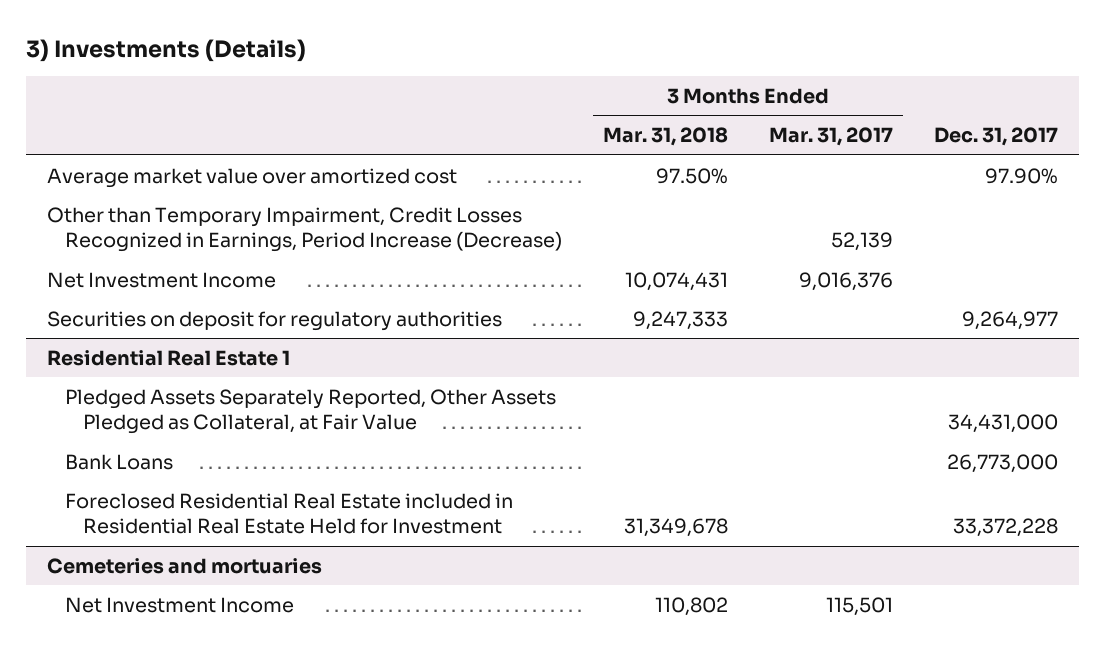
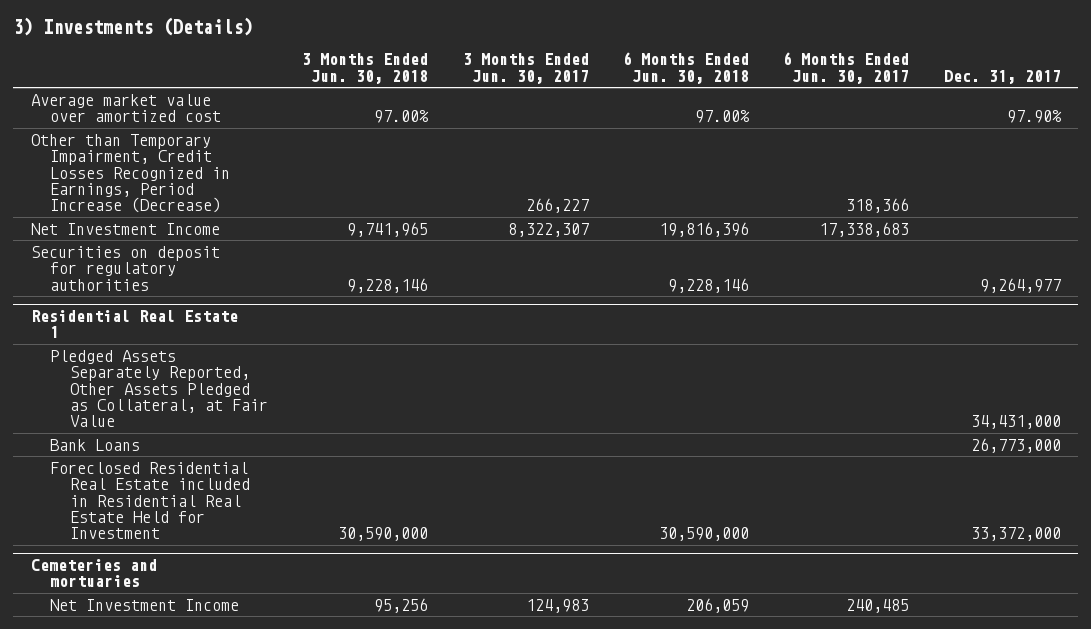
- | 3 Months Ended Mar. 31, 2018 | 3 Months Ended Mar. 31, 2017 | Dec. 31, 2017
+ | 3 Months Ended Jun. 30, 2018 | 3 Months Ended Jun. 30, 2017 | 6 Months Ended Jun. 30, 2018 | 6 Months Ended Jun. 30, 2017 | Dec. 31, 2017
@ Residential Real Estate 1
- Foreclosed Residential Real Estate included in Residential Real Estate Held for Investment | 31,349,678 | | 33,372,228
+ Foreclosed Residential Real Estate included in Residential Real Estate Held for Investment | 30,590,000 | | 30,590,000 | | 33,372,000

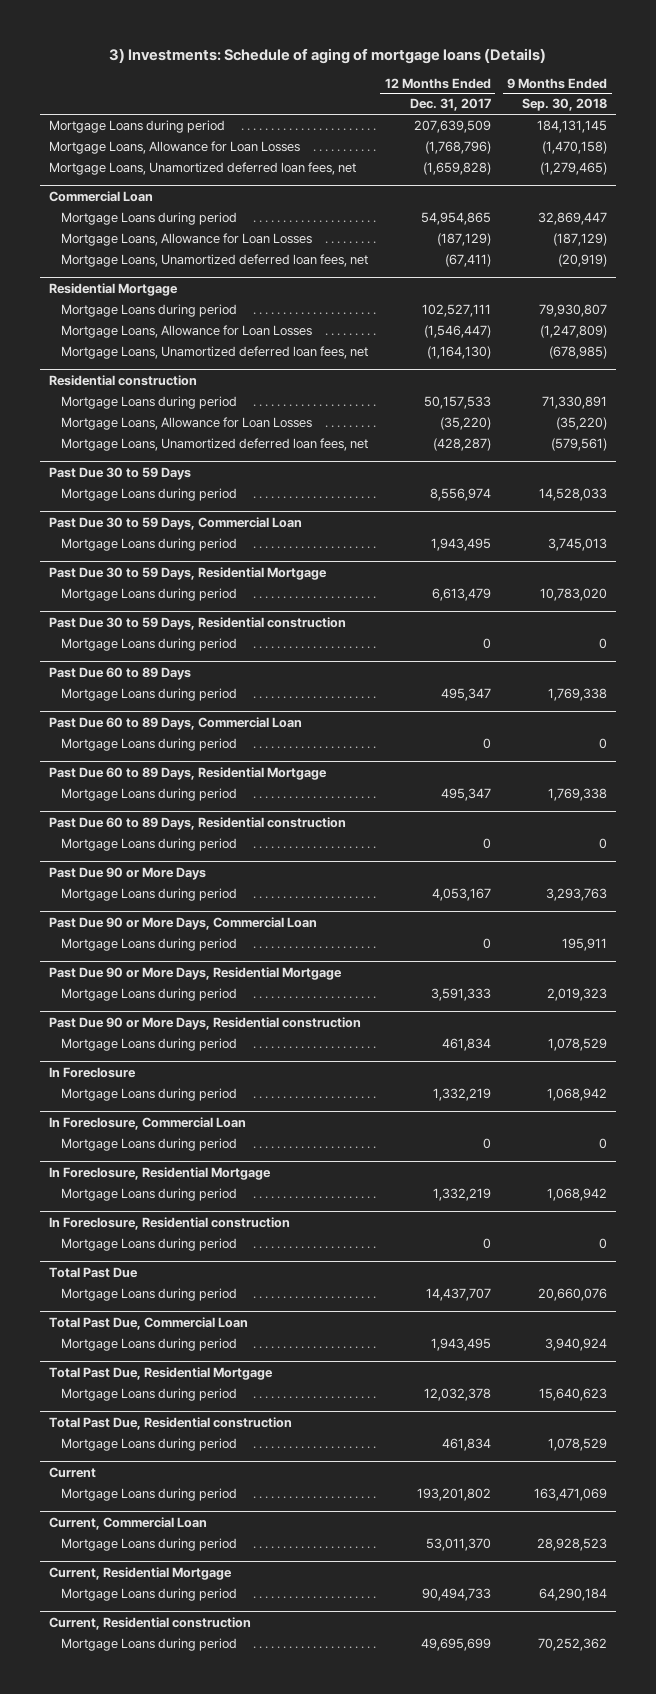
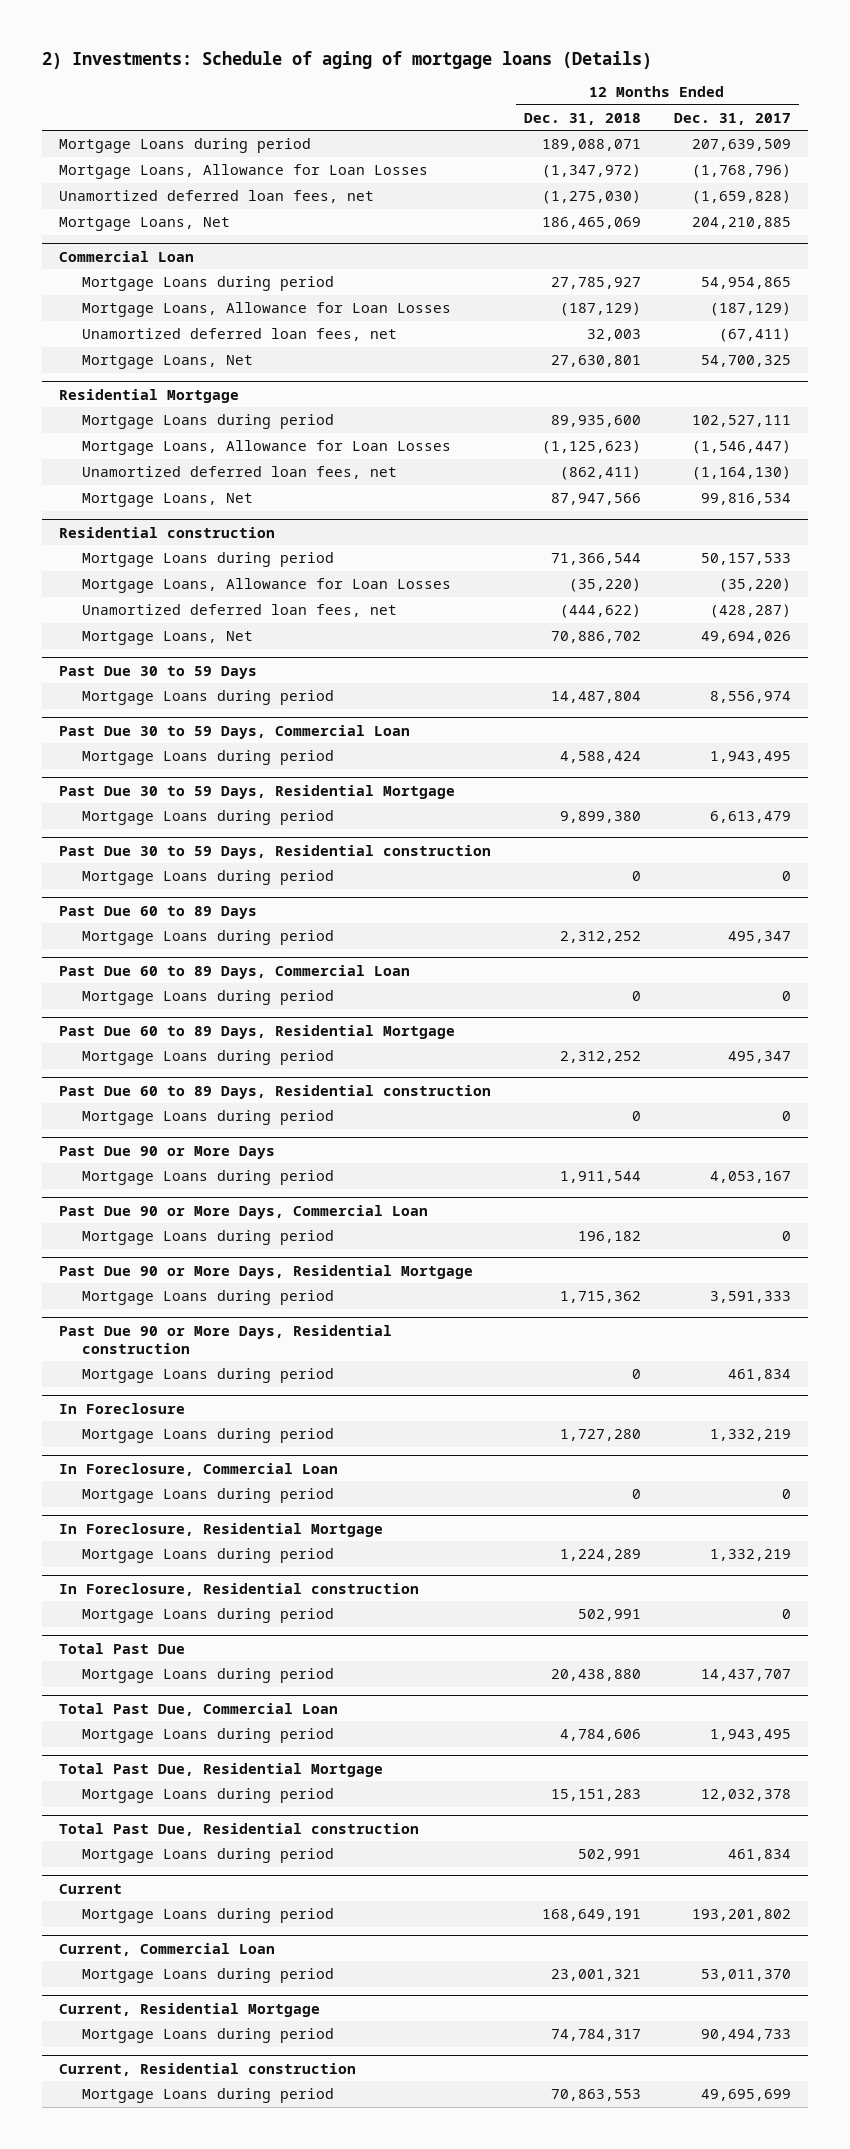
- 3) Investments: Schedule of aging of mortgage loans (Details)
+ 2) Investments: Schedule of aging of mortgage loans (Details)
- | 12 Months Ended Dec. 31, 2017 | 9 Months Ended Sep. 30, 2018
+ | 12 Months Ended Dec. 31, 2018 | 12 Months Ended Dec. 31, 2017
- Mortgage Loans, Unamortized deferred loan fees, net | (1,659,828) | (1,279,465)
+ Unamortized deferred loan fees, net | (1,275,030) | (1,659,828)
+ Mortgage Loans, Net | 186,465,069 | 204,210,885
@ Commercial Loan
- Mortgage Loans, Unamortized deferred loan fees, net | (67,411) | (20,919)
+ Unamortized deferred loan fees, net | 32,003 | (67,411)
+ Mortgage Loans, Net | 27,630,801 | 54,700,325
@ Residential Mortgage
- Mortgage Loans, Unamortized deferred loan fees, net | (1,164,130) | (678,985)
+ Unamortized deferred loan fees, net | (862,411) | (1,164,130)
+ Mortgage Loans, Net | 87,947,566 | 99,816,534
@ Residential construction
- Mortgage Loans, Unamortized deferred loan fees, net | (428,287) | (579,561)
+ Unamortized deferred loan fees, net | (444,622) | (428,287)
+ Mortgage Loans, Net | 70,886,702 | 49,694,026

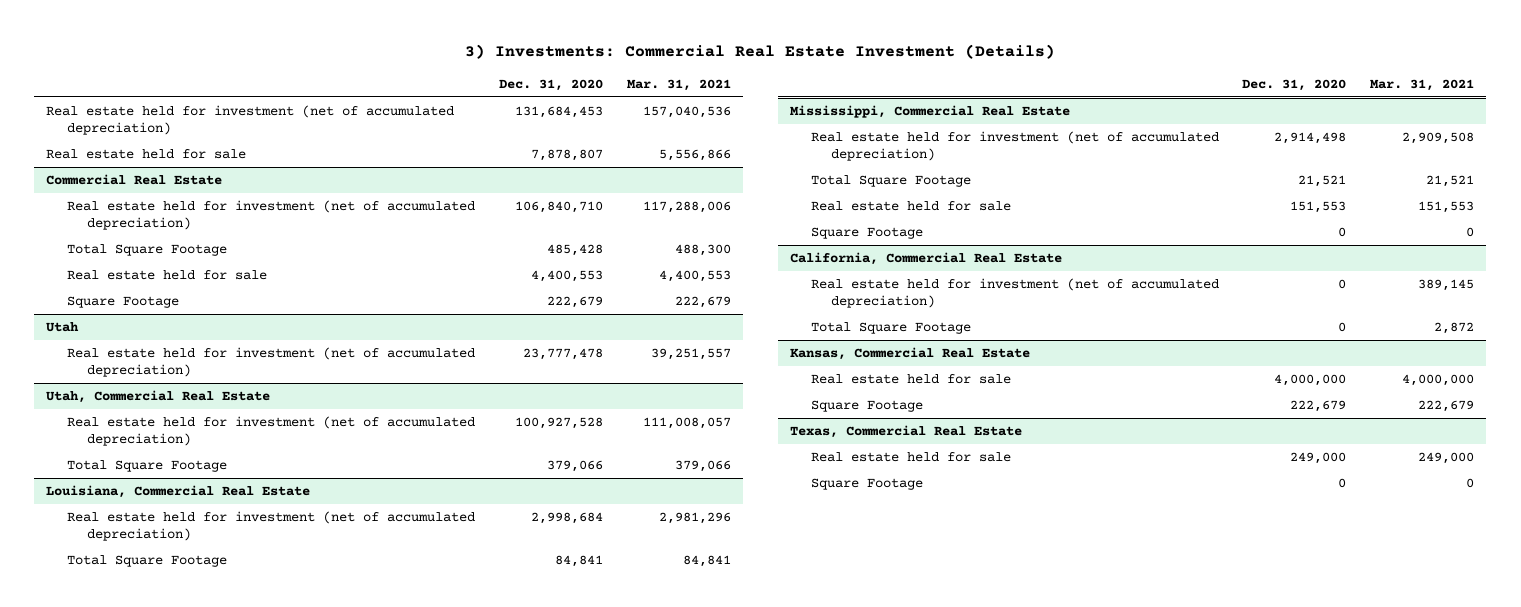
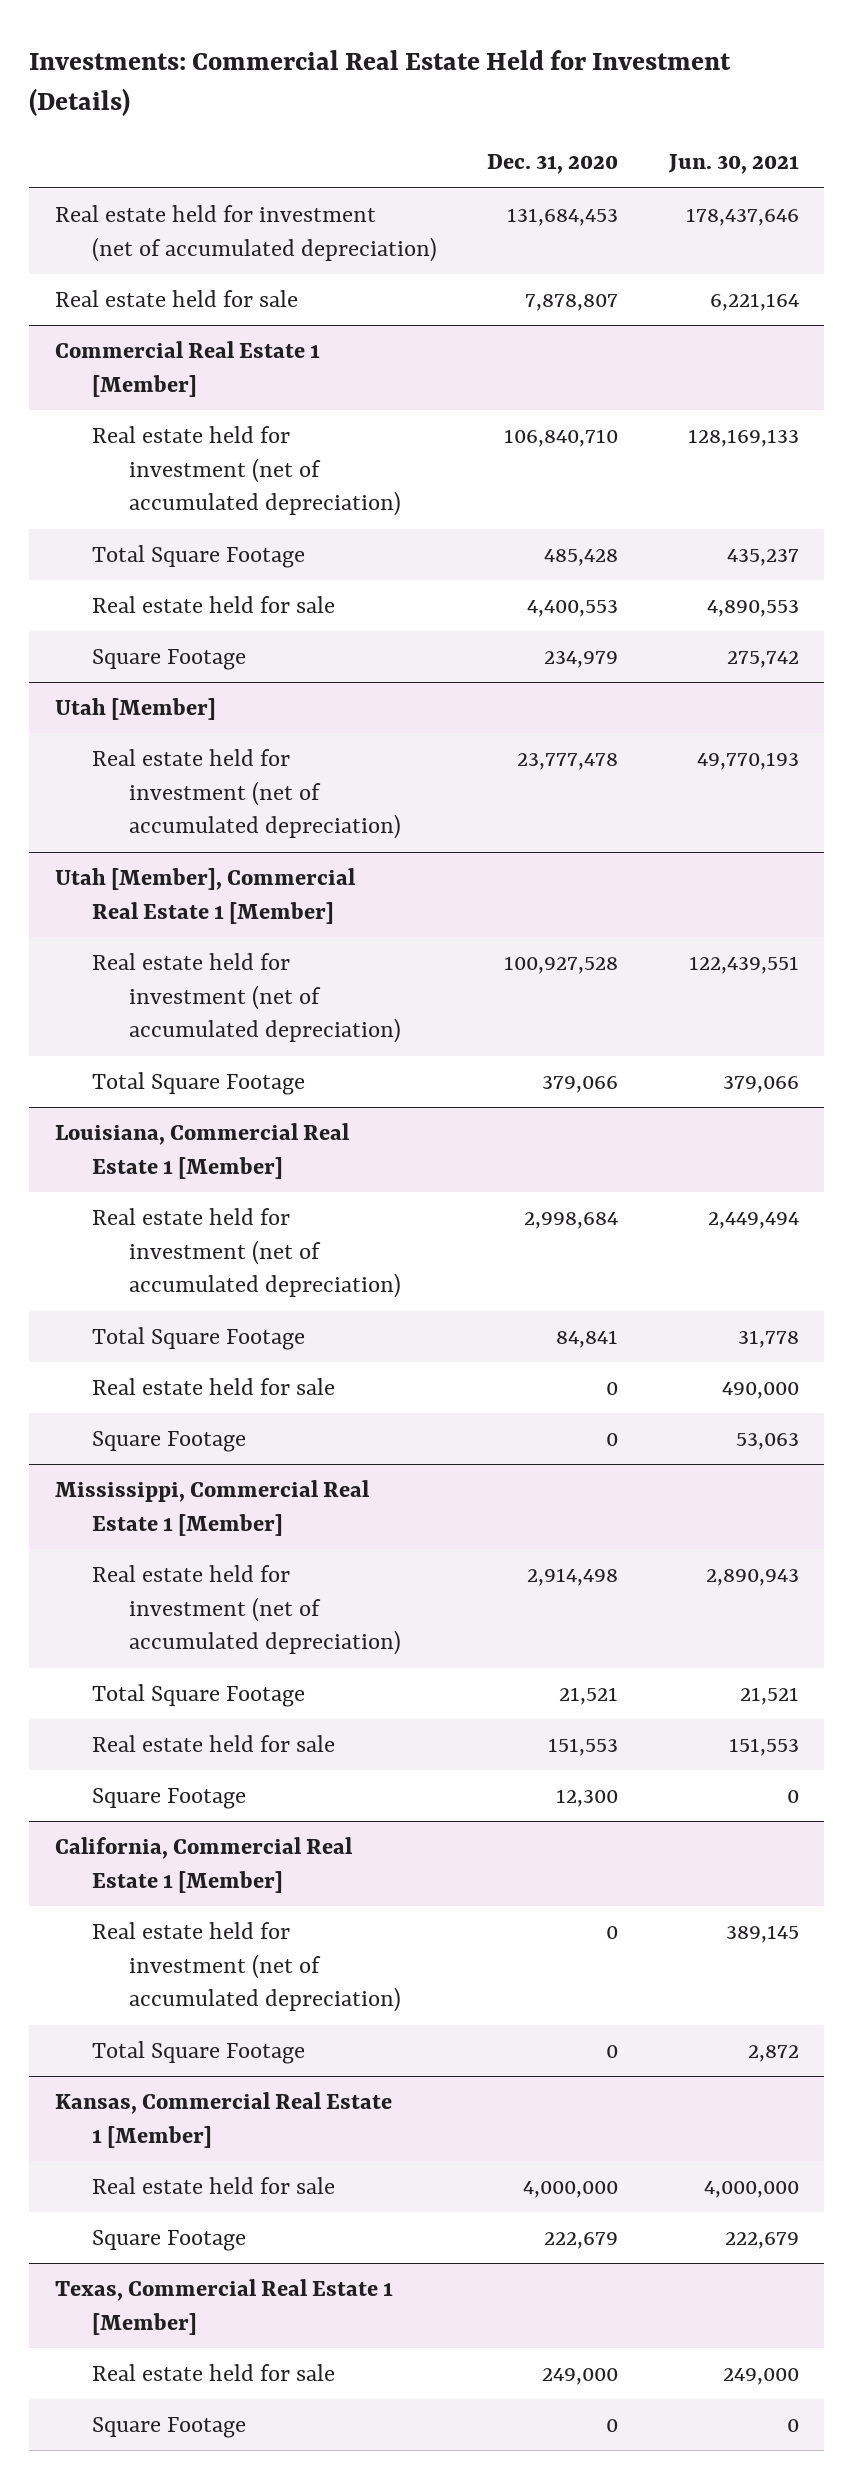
- 3) Investments: Commercial Real Estate Investment (Details)
+ Investments: Commercial Real Estate Held for Investment (Details)
- | Dec. 31, 2020 | Mar. 31, 2021
+ | Dec. 31, 2020 | Jun. 30, 2021
- Commercial Real Estate
+ Commercial Real Estate 1 [Member]
- Square Footage | 222,679 | 222,679
- Utah
+ Square Footage | 234,979 | 275,742
+ Utah [Member]
- Utah, Commercial Real Estate
+ Utah [Member], Commercial Real Estate 1 [Member]
- Louisiana, Commercial Real Estate
+ Louisiana, Commercial Real Estate 1 [Member]
- Mississippi, Commercial Real Estate
+ Real estate held for sale | 0 | 490,000
+ Square Footage | 0 | 53,063
+ Mississippi, Commercial Real Estate 1 [Member]
- Square Footage | 0 | 0
- California, Commercial Real Estate
+ Square Footage | 12,300 | 0
+ California, Commercial Real Estate 1 [Member]
- Kansas, Commercial Real Estate
+ Kansas, Commercial Real Estate 1 [Member]
- Texas, Commercial Real Estate
+ Texas, Commercial Real Estate 1 [Member]

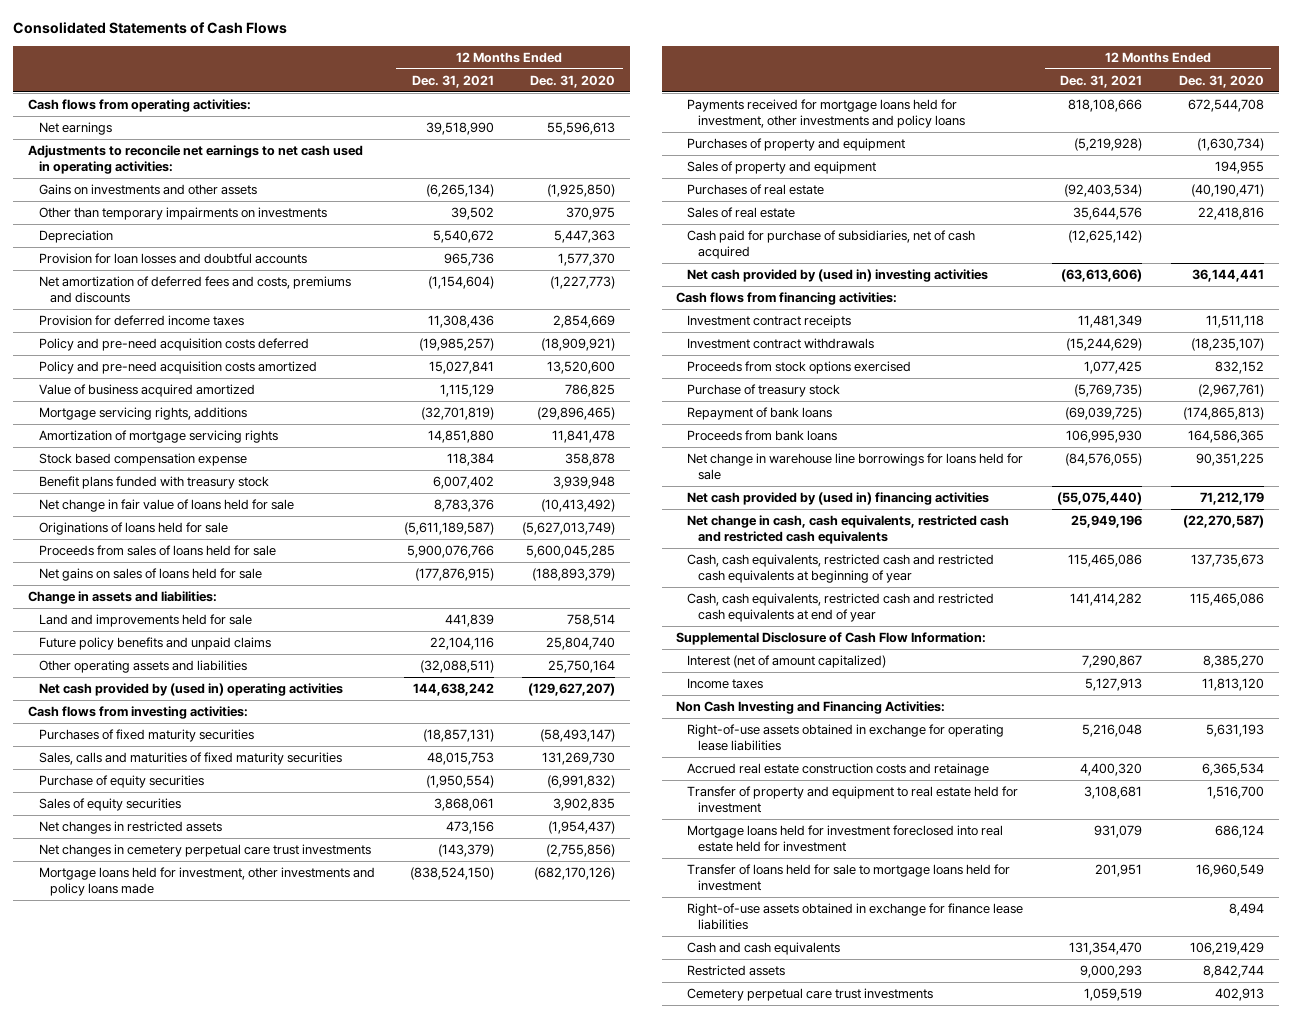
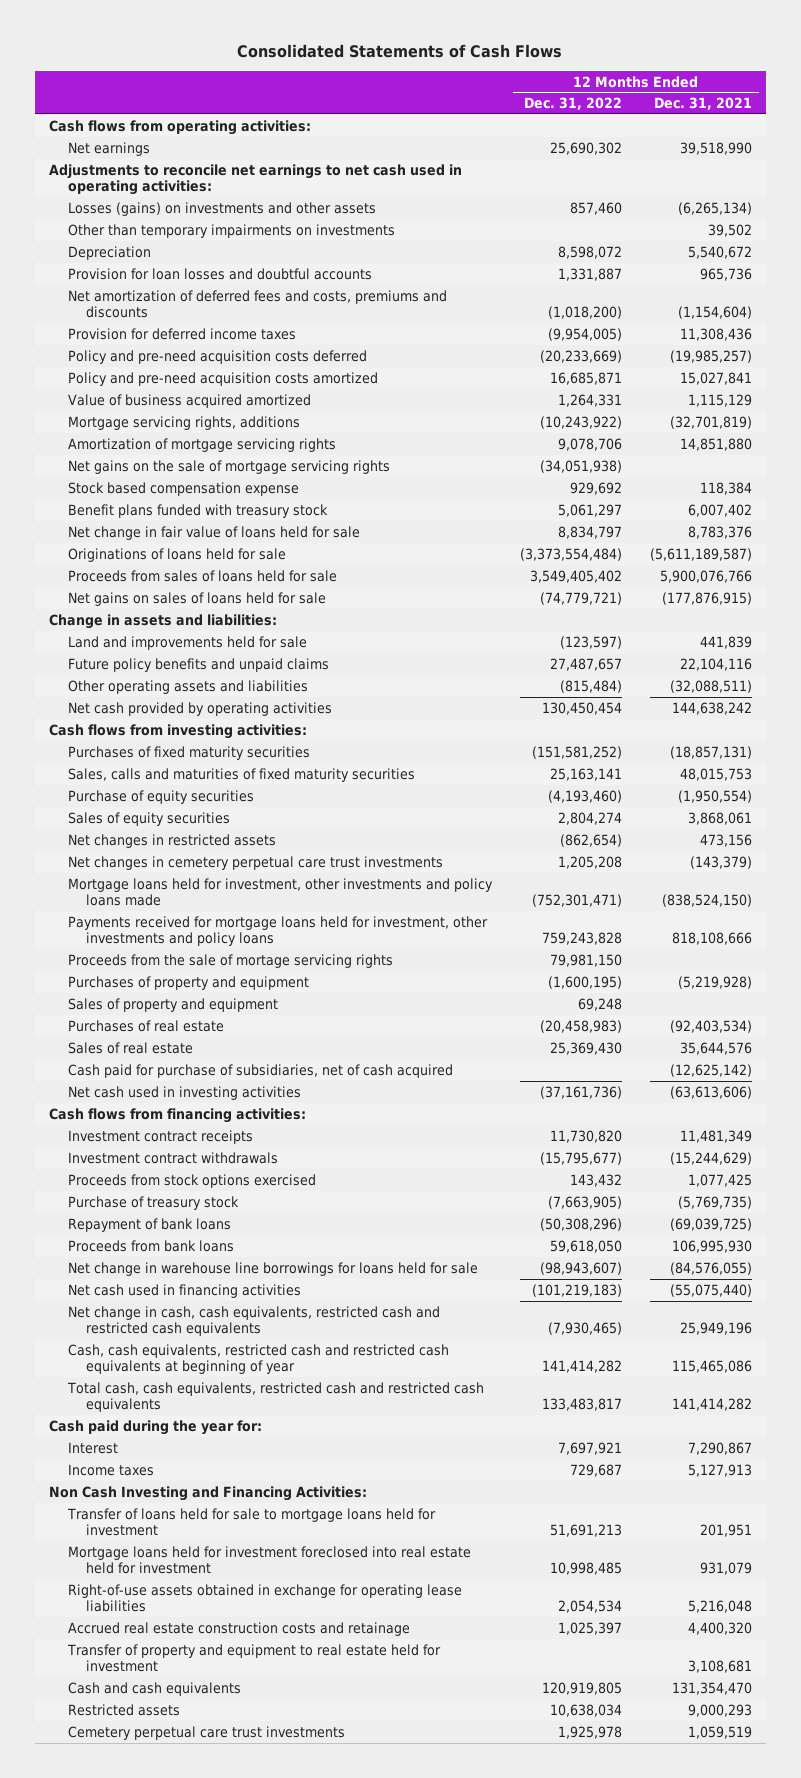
- | 12 Months Ended Dec. 31, 2021 | 12 Months Ended Dec. 31, 2020
+ | 12 Months Ended Dec. 31, 2022 | 12 Months Ended Dec. 31, 2021
- Gains on investments and other assets | (6,265,134) | (1,925,850)
+ Losses (gains) on investments and other assets | 857,460 | (6,265,134)
+ Net gains on the sale of mortgage servicing rights | (34,051,938) |
- Net cash provided by (used in) operating activities | 144,638,242 | (129,627,207)
+ Net cash provided by operating activities | 130,450,454 | 144,638,242
+ Proceeds from the sale of mortage servicing rights | 79,981,150 |
- Net cash provided by (used in) investing activities | (63,613,606) | 36,144,441
+ Net cash used in investing activities | (37,161,736) | (63,613,606)
- Net cash provided by (used in) financing activities | (55,075,440) | 71,212,179
+ Net cash used in financing activities | (101,219,183) | (55,075,440)
- Cash, cash equivalents, restricted cash and restricted cash equivalents at end of year | 141,414,282 | 115,465,086
- Supplemental Disclosure of Cash Flow Information:
- Interest (net of amount capitalized) | 7,290,867 | 8,385,270
+ Total cash, cash equivalents, restricted cash and restricted cash equivalents | 133,483,817 | 141,414,282
+ Cash paid during the year for:
+ Interest | 7,697,921 | 7,290,867
moved up: Transfer of loans held for sale to mortgage loans held for investment | 51,691,213 | 201,951
moved up: Mortgage loans held for investment foreclosed into real estate held for investment | 10,998,485 | 931,079
- Right-of-use assets obtained in exchange for finance lease liabilities | | 8,494

